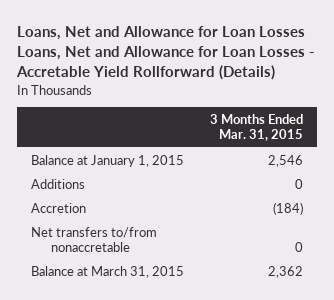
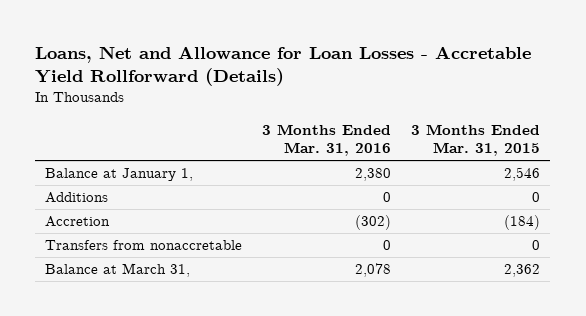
- Loans, Net and Allowance for Loan Losses Loans, Net and Allowance for Loan Losses - Accretable Yield Rollforward (Details)
+ Loans, Net and Allowance for Loan Losses - Accretable Yield Rollforward (Details)
- | 3 Months Ended Mar. 31, 2015
+ | 3 Months Ended Mar. 31, 2016 | 3 Months Ended Mar. 31, 2015
- Balance at January 1, 2015 | 2,546
+ Balance at January 1, | 2,380 | 2,546
- Net transfers to/from nonaccretable | 0
- Balance at March 31, 2015 | 2,362
+ Transfers from nonaccretable | 0 | 0
+ Balance at March 31, | 2,078 | 2,362

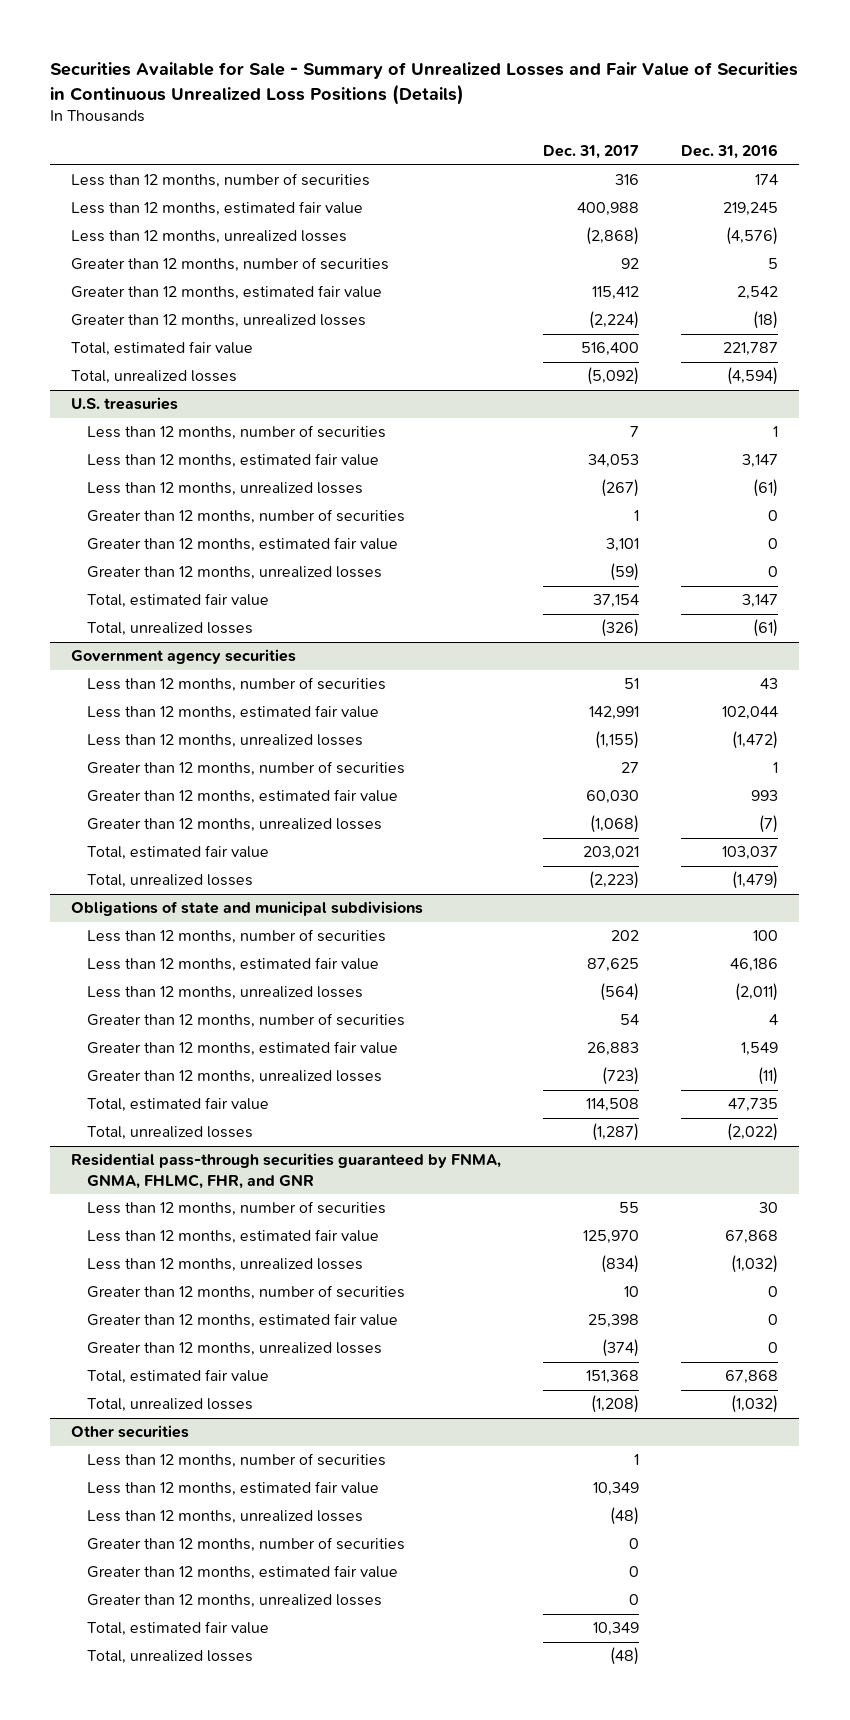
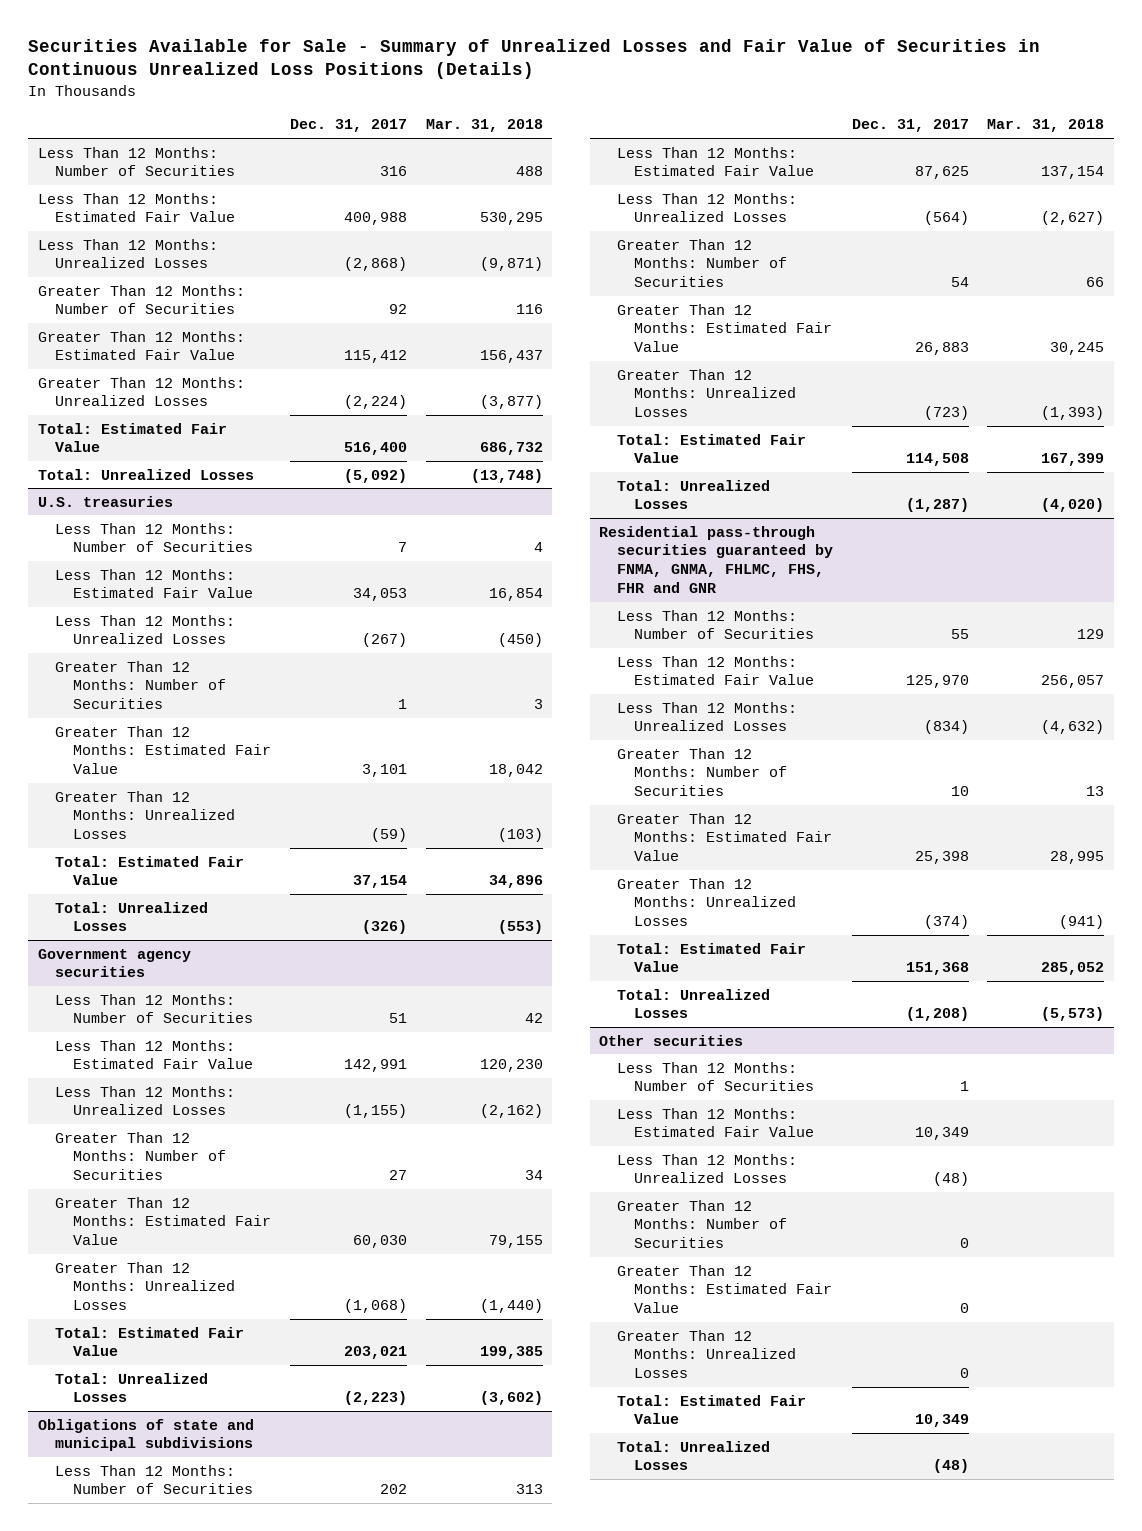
- | Dec. 31, 2017 | Dec. 31, 2016
+ | Dec. 31, 2017 | Mar. 31, 2018
- Less than 12 months, number of securities | 316 | 174
- Less than 12 months, estimated fair value | 400,988 | 219,245
- Less than 12 months, unrealized losses | (2,868) | (4,576)
- Greater than 12 months, number of securities | 92 | 5
- Greater than 12 months, estimated fair value | 115,412 | 2,542
- Greater than 12 months, unrealized losses | (2,224) | (18)
- Total, estimated fair value | 516,400 | 221,787
- Total, unrealized losses | (5,092) | (4,594)
+ Less Than 12 Months: Number of Securities | 316 | 488
+ Less Than 12 Months: Estimated Fair Value | 400,988 | 530,295
+ Less Than 12 Months: Unrealized Losses | (2,868) | (9,871)
+ Greater Than 12 Months: Number of Securities | 92 | 116
+ Greater Than 12 Months: Estimated Fair Value | 115,412 | 156,437
+ Greater Than 12 Months: Unrealized Losses | (2,224) | (3,877)
+ Total: Estimated Fair Value | 516,400 | 686,732
+ Total: Unrealized Losses | (5,092) | (13,748)
@ U.S. treasuries
- Less than 12 months, number of securities | 7 | 1
- Less than 12 months, estimated fair value | 34,053 | 3,147
- Less than 12 months, unrealized losses | (267) | (61)
- Greater than 12 months, number of securities | 1 | 0
- Greater than 12 months, estimated fair value | 3,101 | 0
- Greater than 12 months, unrealized losses | (59) | 0
- Total, estimated fair value | 37,154 | 3,147
- Total, unrealized losses | (326) | (61)
+ Less Than 12 Months: Number of Securities | 7 | 4
+ Less Than 12 Months: Estimated Fair Value | 34,053 | 16,854
+ Less Than 12 Months: Unrealized Losses | (267) | (450)
+ Greater Than 12 Months: Number of Securities | 1 | 3
+ Greater Than 12 Months: Estimated Fair Value | 3,101 | 18,042
+ Greater Than 12 Months: Unrealized Losses | (59) | (103)
+ Total: Estimated Fair Value | 37,154 | 34,896
+ Total: Unrealized Losses | (326) | (553)
@ Government agency securities
- Less than 12 months, number of securities | 51 | 43
- Less than 12 months, estimated fair value | 142,991 | 102,044
- Less than 12 months, unrealized losses | (1,155) | (1,472)
- Greater than 12 months, number of securities | 27 | 1
- Greater than 12 months, estimated fair value | 60,030 | 993
- Greater than 12 months, unrealized losses | (1,068) | (7)
- Total, estimated fair value | 203,021 | 103,037
- Total, unrealized losses | (2,223) | (1,479)
+ Less Than 12 Months: Number of Securities | 51 | 42
+ Less Than 12 Months: Estimated Fair Value | 142,991 | 120,230
+ Less Than 12 Months: Unrealized Losses | (1,155) | (2,162)
+ Greater Than 12 Months: Number of Securities | 27 | 34
+ Greater Than 12 Months: Estimated Fair Value | 60,030 | 79,155
+ Greater Than 12 Months: Unrealized Losses | (1,068) | (1,440)
+ Total: Estimated Fair Value | 203,021 | 199,385
+ Total: Unrealized Losses | (2,223) | (3,602)
@ Obligations of state and municipal subdivisions
- Less than 12 months, number of securities | 202 | 100
- Less than 12 months, estimated fair value | 87,625 | 46,186
- Less than 12 months, unrealized losses | (564) | (2,011)
- Greater than 12 months, number of securities | 54 | 4
- Greater than 12 months, estimated fair value | 26,883 | 1,549
- Greater than 12 months, unrealized losses | (723) | (11)
- Total, estimated fair value | 114,508 | 47,735
- Total, unrealized losses | (1,287) | (2,022)
- Residential pass-through securities guaranteed by FNMA, GNMA, FHLMC, FHR, and GNR
- Less than 12 months, number of securities | 55 | 30
- Less than 12 months, estimated fair value | 125,970 | 67,868
- Less than 12 months, unrealized losses | (834) | (1,032)
- Greater than 12 months, number of securities | 10 | 0
- Greater than 12 months, estimated fair value | 25,398 | 0
- Greater than 12 months, unrealized losses | (374) | 0
- Total, estimated fair value | 151,368 | 67,868
- Total, unrealized losses | (1,208) | (1,032)
@ Obligations of state and municipal subdivisions
+ Less Than 12 Months: Number of Securities | 202 | 313
+ Less Than 12 Months: Estimated Fair Value | 87,625 | 137,154
+ Less Than 12 Months: Unrealized Losses | (564) | (2,627)
+ Greater Than 12 Months: Number of Securities | 54 | 66
+ Greater Than 12 Months: Estimated Fair Value | 26,883 | 30,245
+ Greater Than 12 Months: Unrealized Losses | (723) | (1,393)
+ Total: Estimated Fair Value | 114,508 | 167,399
+ Total: Unrealized Losses | (1,287) | (4,020)
+ Residential pass-through securities guaranteed by FNMA, GNMA, FHLMC, FHS, FHR and GNR
+ Less Than 12 Months: Number of Securities | 55 | 129
+ Less Than 12 Months: Estimated Fair Value | 125,970 | 256,057
+ Less Than 12 Months: Unrealized Losses | (834) | (4,632)
+ Greater Than 12 Months: Number of Securities | 10 | 13
+ Greater Than 12 Months: Estimated Fair Value | 25,398 | 28,995
+ Greater Than 12 Months: Unrealized Losses | (374) | (941)
+ Total: Estimated Fair Value | 151,368 | 285,052
+ Total: Unrealized Losses | (1,208) | (5,573)
@ Other securities
- Less than 12 months, number of securities | 1 |
- Less than 12 months, estimated fair value | 10,349 |
- Less than 12 months, unrealized losses | (48) |
- Greater than 12 months, number of securities | 0 |
- Greater than 12 months, estimated fair value | 0 |
- Greater than 12 months, unrealized losses | 0 |
- Total, estimated fair value | 10,349 |
- Total, unrealized losses | (48) |
+ Less Than 12 Months: Number of Securities | 1 |
+ Less Than 12 Months: Estimated Fair Value | 10,349 |
+ Less Than 12 Months: Unrealized Losses | (48) |
+ Greater Than 12 Months: Number of Securities | 0 |
+ Greater Than 12 Months: Estimated Fair Value | 0 |
+ Greater Than 12 Months: Unrealized Losses | 0 |
+ Total: Estimated Fair Value | 10,349 |
+ Total: Unrealized Losses | (48) |

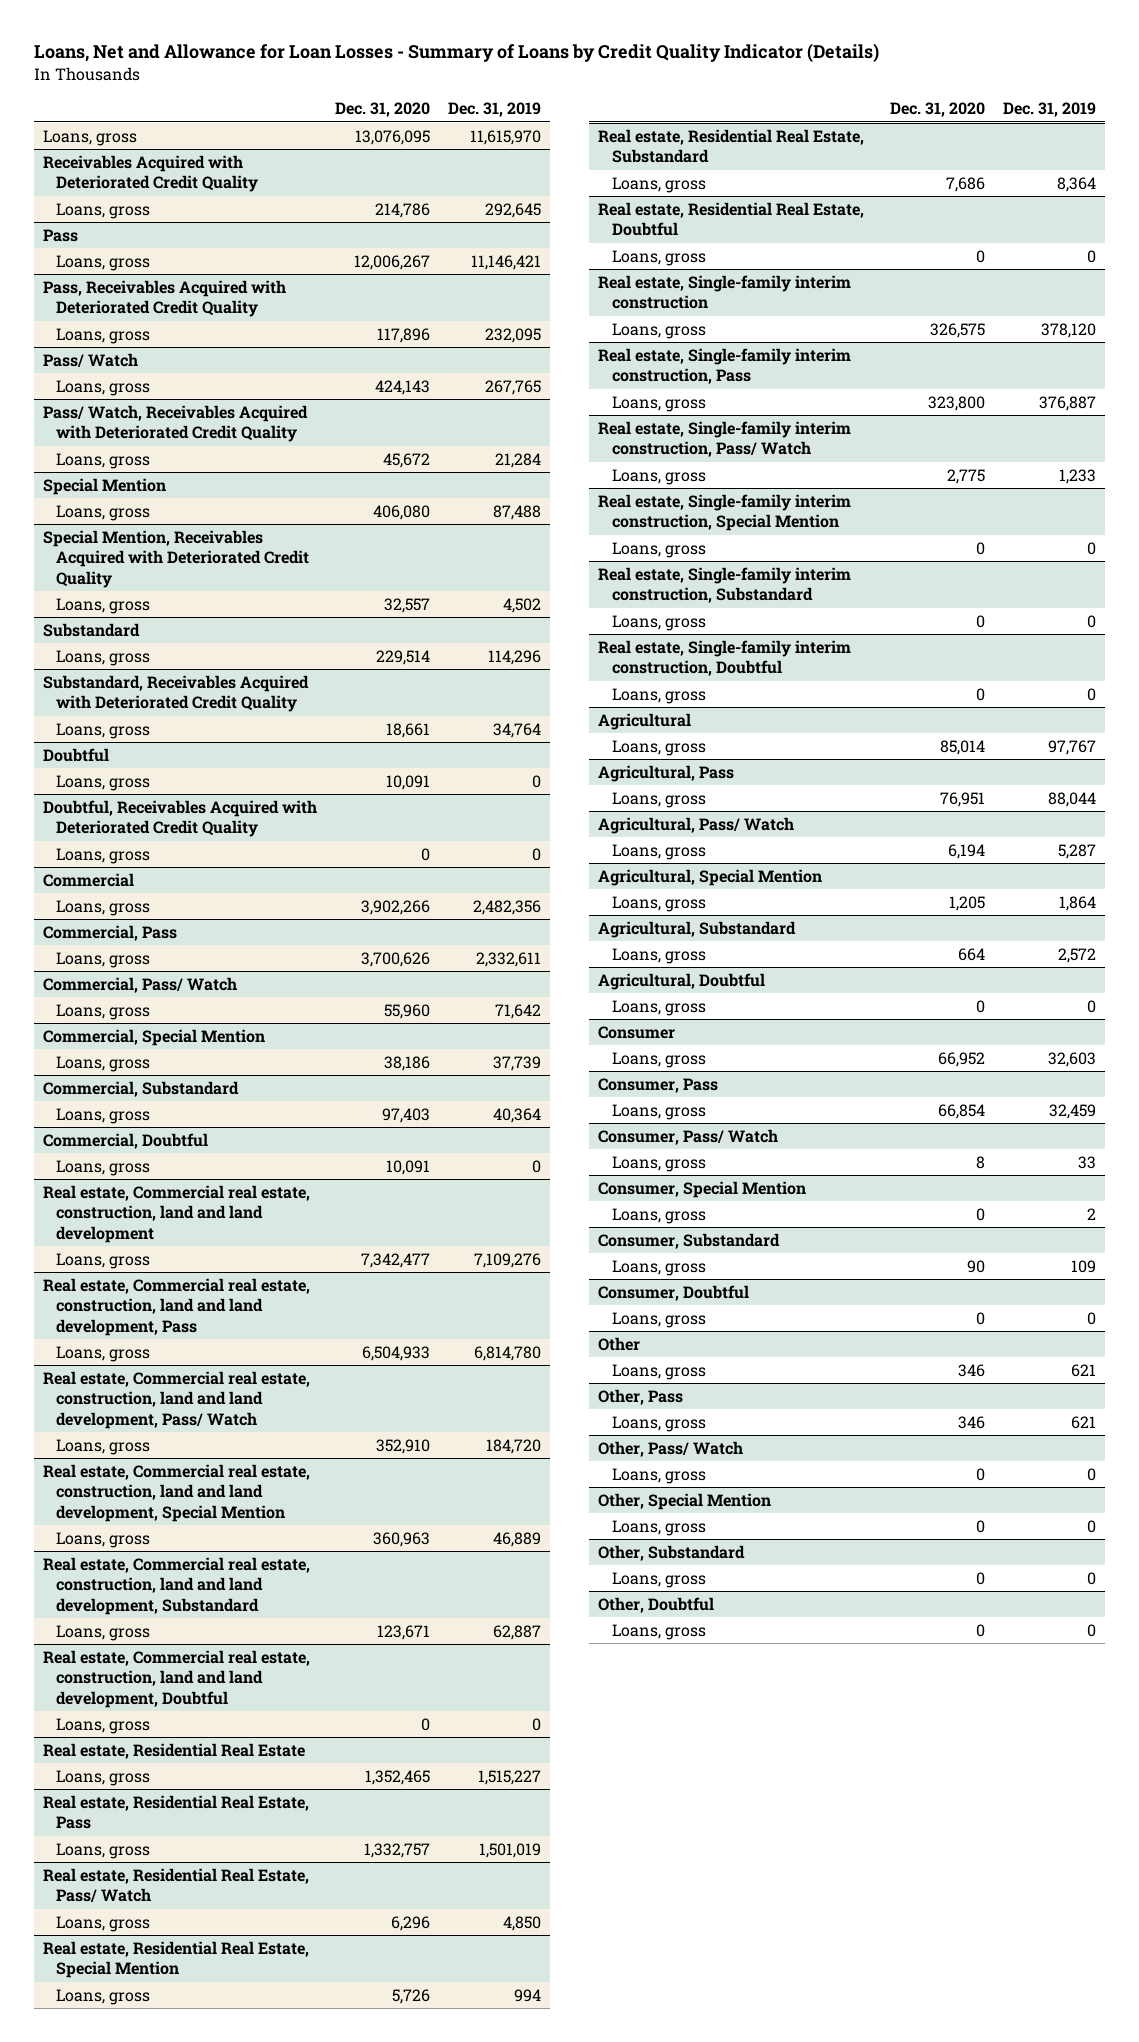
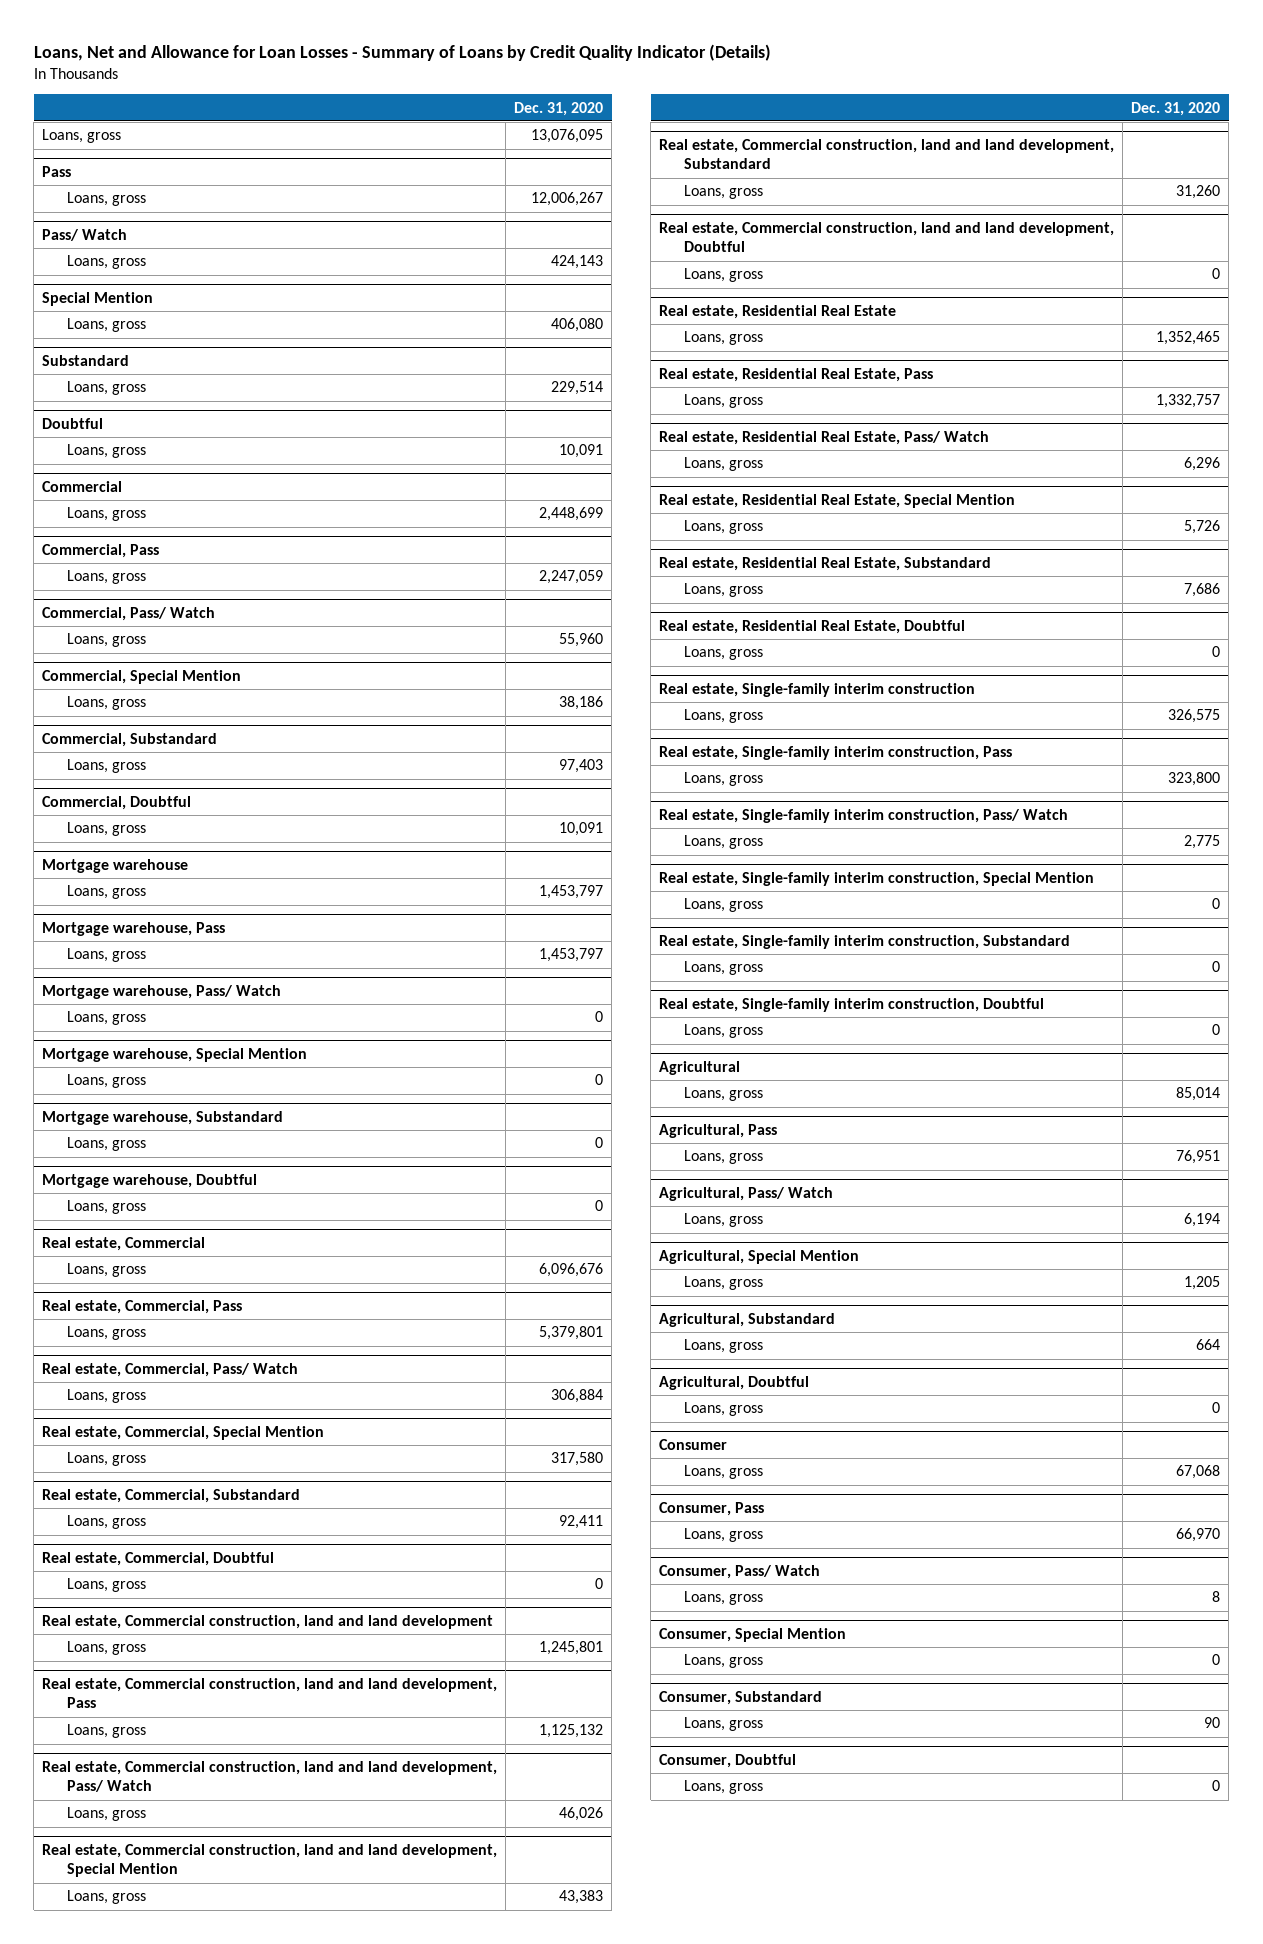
- | Dec. 31, 2020 | Dec. 31, 2019
+ | Dec. 31, 2020
- Receivables Acquired with Deteriorated Credit Quality
- Loans, gross | 214,786 | 292,645
- Pass, Receivables Acquired with Deteriorated Credit Quality
- Loans, gross | 117,896 | 232,095
- Pass/ Watch, Receivables Acquired with Deteriorated Credit Quality
- Loans, gross | 45,672 | 21,284
- Special Mention, Receivables Acquired with Deteriorated Credit Quality
- Loans, gross | 32,557 | 4,502
- Substandard, Receivables Acquired with Deteriorated Credit Quality
- Loans, gross | 18,661 | 34,764
- Doubtful, Receivables Acquired with Deteriorated Credit Quality
- Loans, gross | 0 | 0
@ Commercial
- Loans, gross | 3,902,266 | 2,482,356
+ Loans, gross | 2,448,699
@ Commercial, Pass
- Loans, gross | 3,700,626 | 2,332,611
+ Loans, gross | 2,247,059
- Real estate, Commercial real estate, construction, land and land development
- Loans, gross | 7,342,477 | 7,109,276
- Real estate, Commercial real estate, construction, land and land development, Pass
- Loans, gross | 6,504,933 | 6,814,780
- Real estate, Commercial real estate, construction, land and land development, Pass/ Watch
- Loans, gross | 352,910 | 184,720
- Real estate, Commercial real estate, construction, land and land development, Special Mention
- Loans, gross | 360,963 | 46,889
- Real estate, Commercial real estate, construction, land and land development, Substandard
- Loans, gross | 123,671 | 62,887
- Real estate, Commercial real estate, construction, land and land development, Doubtful
+ Mortgage warehouse
+ Loans, gross | 1,453,797
+ Mortgage warehouse, Pass
+ Loans, gross | 1,453,797
+ Mortgage warehouse, Pass/ Watch
+ Mortgage warehouse, Special Mention
+ Loans, gross | 0
+ Mortgage warehouse, Substandard
+ Loans, gross | 0
+ Mortgage warehouse, Doubtful
+ Loans, gross | 0
+ Real estate, Commercial
+ Loans, gross | 6,096,676
+ Real estate, Commercial, Pass
+ Loans, gross | 5,379,801
+ Real estate, Commercial, Pass/ Watch
+ Loans, gross | 306,884
+ Real estate, Commercial, Special Mention
+ Loans, gross | 317,580
+ Real estate, Commercial, Substandard
+ Loans, gross | 92,411
+ Real estate, Commercial, Doubtful
+ Loans, gross | 0
+ Real estate, Commercial construction, land and land development
+ Loans, gross | 1,245,801
+ Real estate, Commercial construction, land and land development, Pass
+ Loans, gross | 1,125,132
+ Real estate, Commercial construction, land and land development, Pass/ Watch
+ Loans, gross | 46,026
+ Real estate, Commercial construction, land and land development, Special Mention
+ Loans, gross | 43,383
+ Real estate, Commercial construction, land and land development, Substandard
+ Loans, gross | 31,260
+ Real estate, Commercial construction, land and land development, Doubtful
+ Loans, gross | 0
@ Consumer
- Loans, gross | 66,952 | 32,603
+ Loans, gross | 67,068
@ Consumer, Pass
- Loans, gross | 66,854 | 32,459
+ Loans, gross | 66,970
- Other
- Loans, gross | 346 | 621
- Other, Pass
- Loans, gross | 346 | 621
- Other, Pass/ Watch
- Loans, gross | 0 | 0
- Other, Special Mention
- Loans, gross | 0 | 0
- Other, Substandard
- Loans, gross | 0 | 0
- Other, Doubtful
- Loans, gross | 0 | 0

